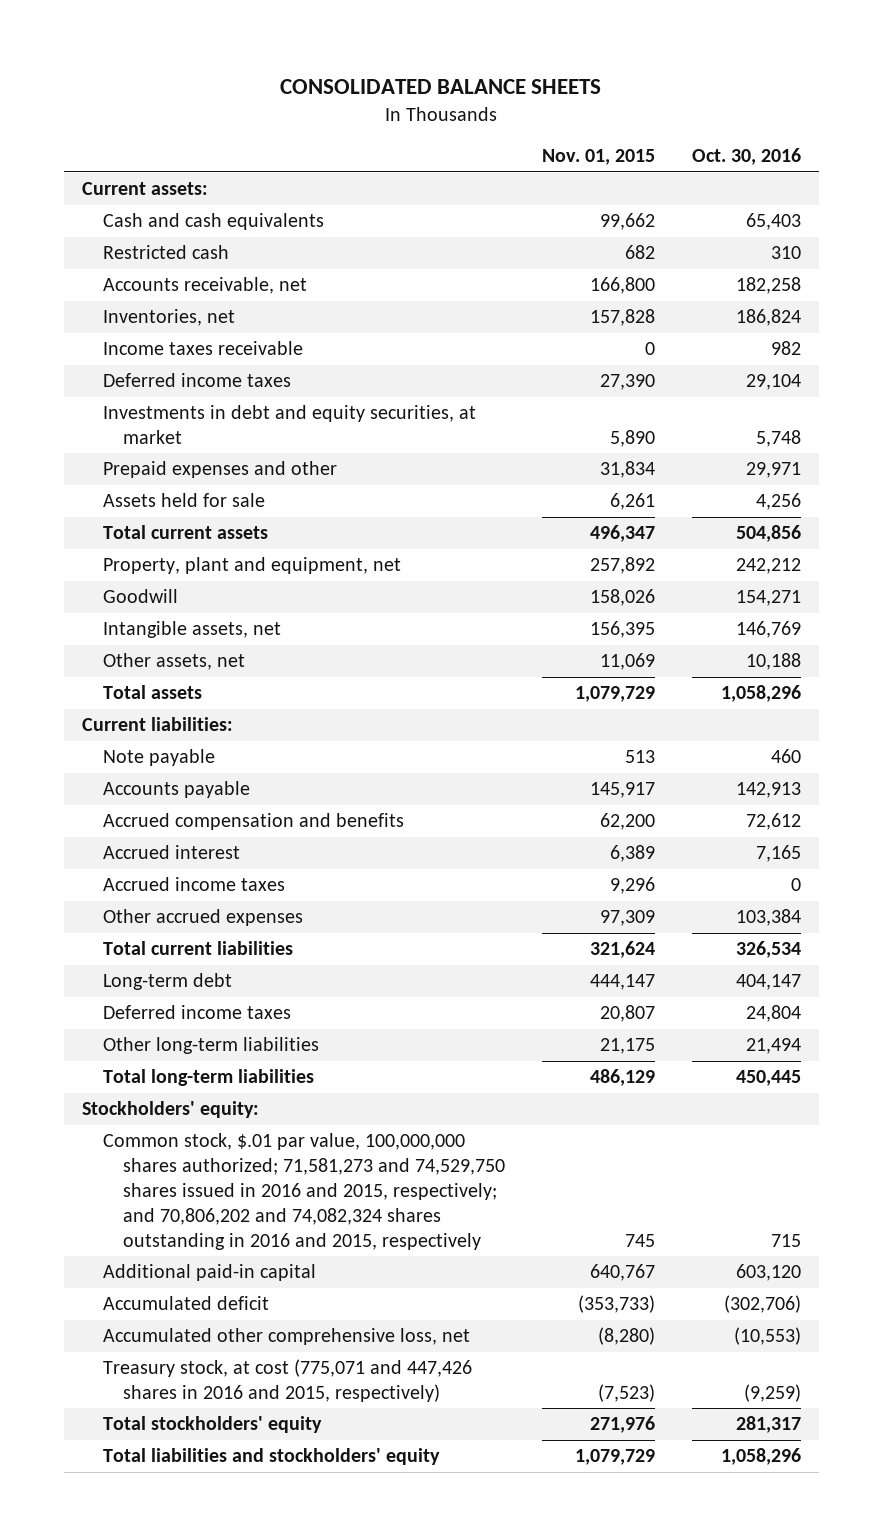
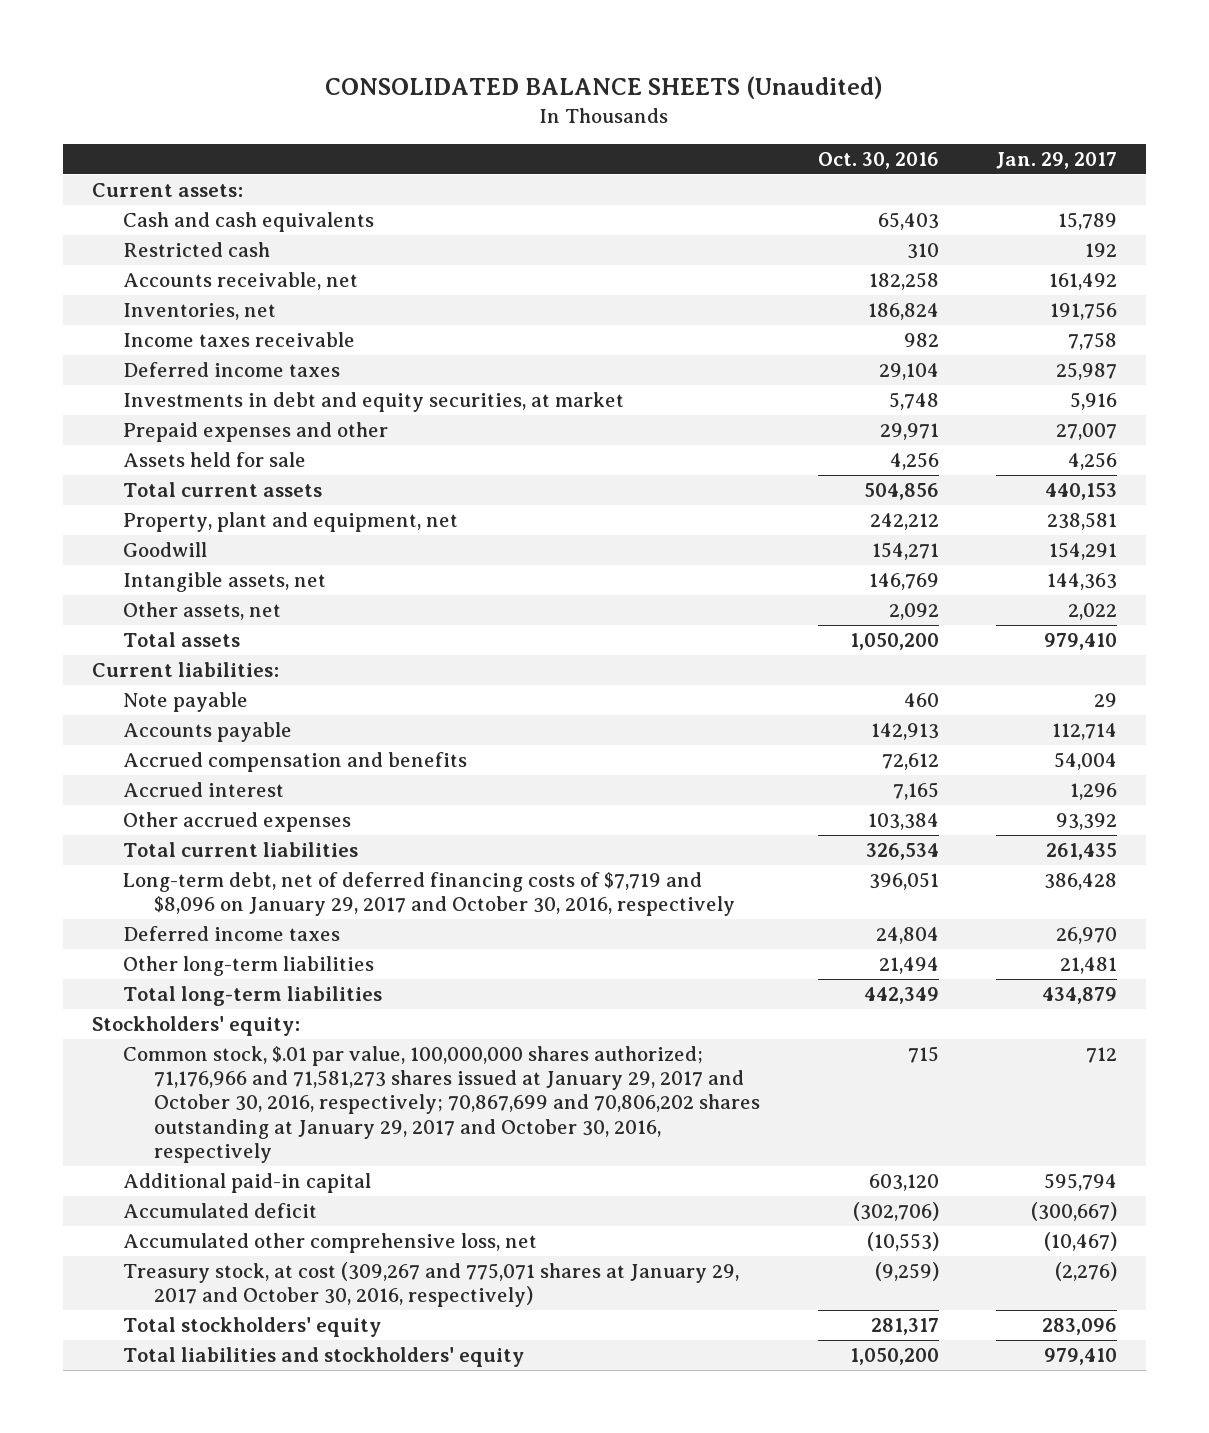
- CONSOLIDATED BALANCE SHEETS
+ CONSOLIDATED BALANCE SHEETS (Unaudited)
- | Nov. 01, 2015 | Oct. 30, 2016
+ | Oct. 30, 2016 | Jan. 29, 2017
- Other assets, net | 11,069 | 10,188
- Total assets | 1,079,729 | 1,058,296
+ Other assets, net | 2,092 | 2,022
+ Total assets | 1,050,200 | 979,410
- Accrued income taxes | 9,296 | 0
- Long-term debt | 444,147 | 404,147
+ Long-term debt, net of deferred financing costs of $7,719 and $8,096 on January 29, 2017 and October 30, 2016, respectively | 396,051 | 386,428
- Total long-term liabilities | 486,129 | 450,445
+ Total long-term liabilities | 442,349 | 434,879
- Common stock, $.01 par value, 100,000,000 shares authorized; 71,581,273 and 74,529,750 shares issued in 2016 and 2015, respectively; and 70,806,202 and 74,082,324 shares outstanding in 2016 and 2015, respectively | 745 | 715
+ Common stock, $.01 par value, 100,000,000 shares authorized; 71,176,966 and 71,581,273 shares issued at January 29, 2017 and October 30, 2016, respectively; 70,867,699 and 70,806,202 shares outstanding at January 29, 2017 and October 30, 2016, respectively | 715 | 712
- Treasury stock, at cost (775,071 and 447,426 shares in 2016 and 2015, respectively) | (7,523) | (9,259)
+ Treasury stock, at cost (309,267 and 775,071 shares at January 29, 2017 and October 30, 2016, respectively) | (9,259) | (2,276)
- Total liabilities and stockholders' equity | 1,079,729 | 1,058,296
+ Total liabilities and stockholders' equity | 1,050,200 | 979,410

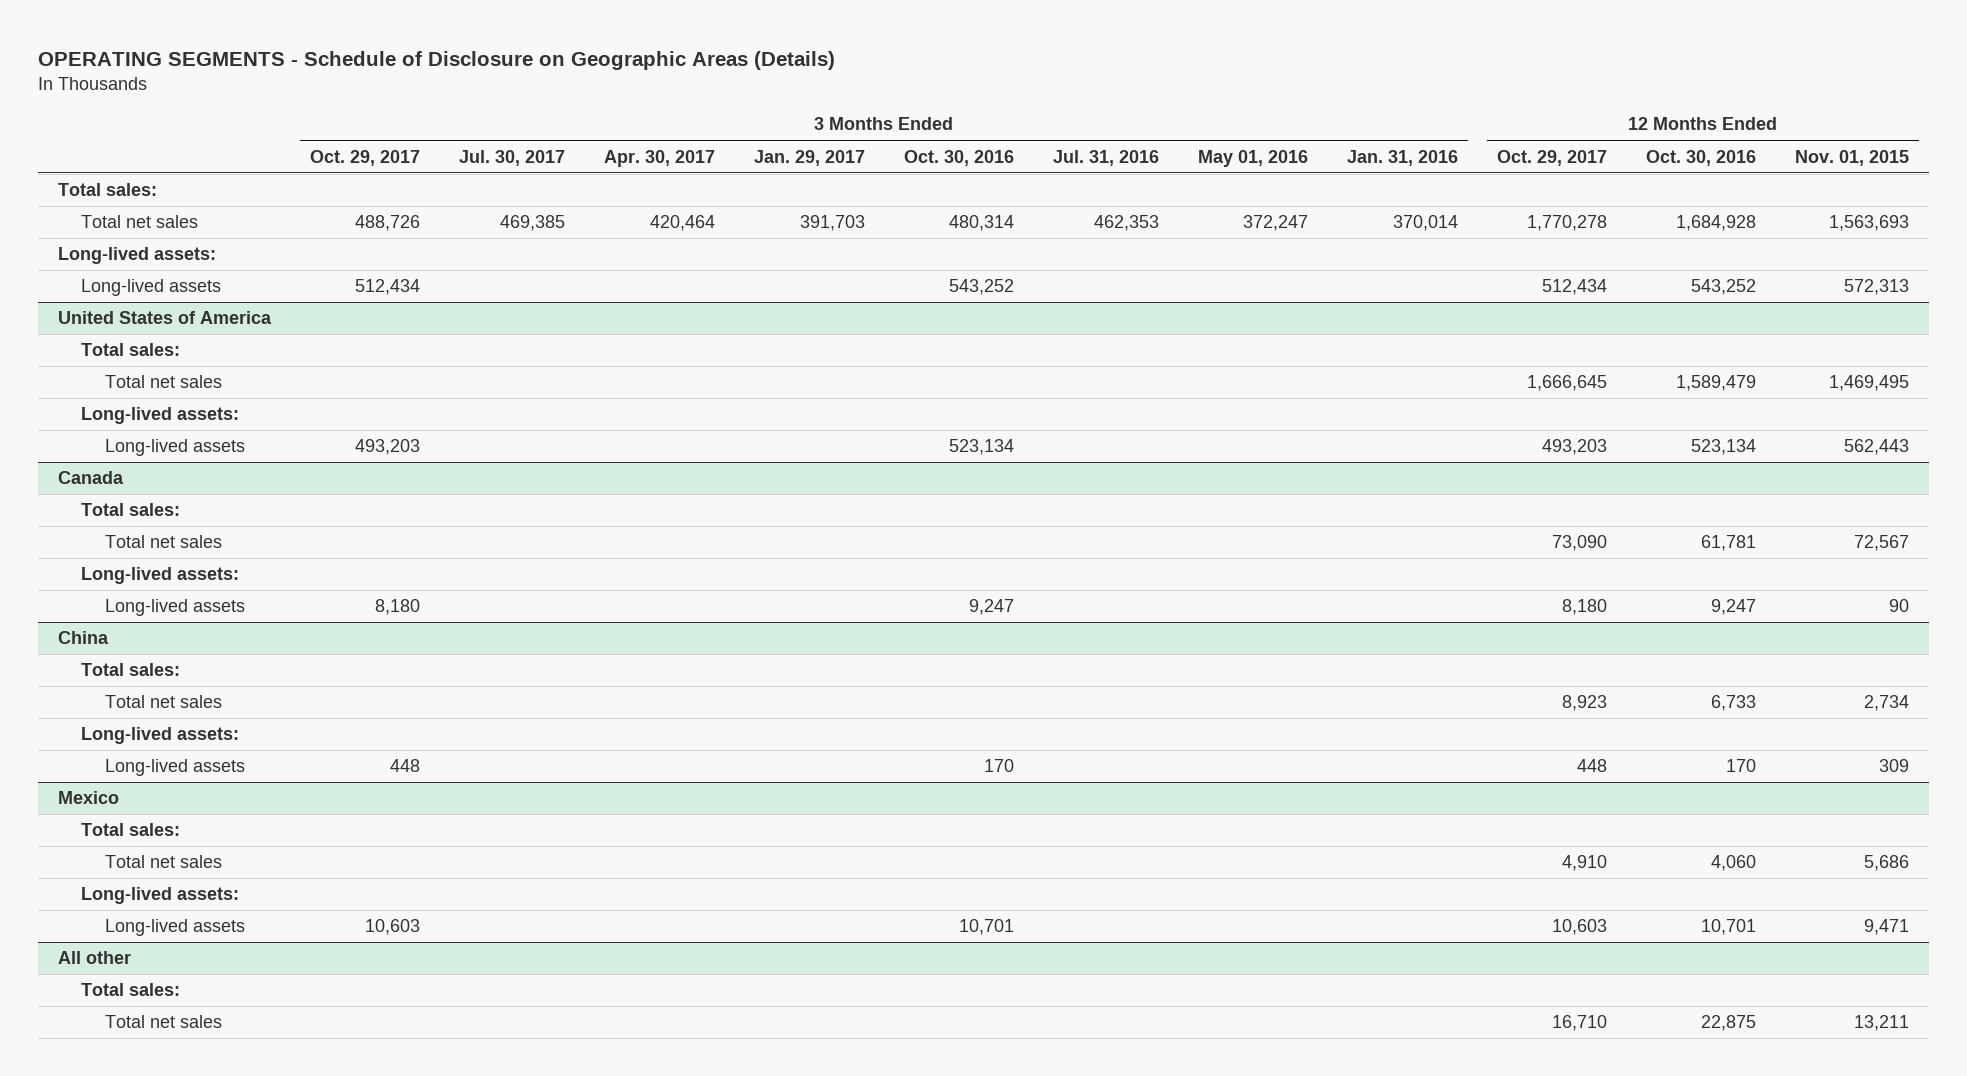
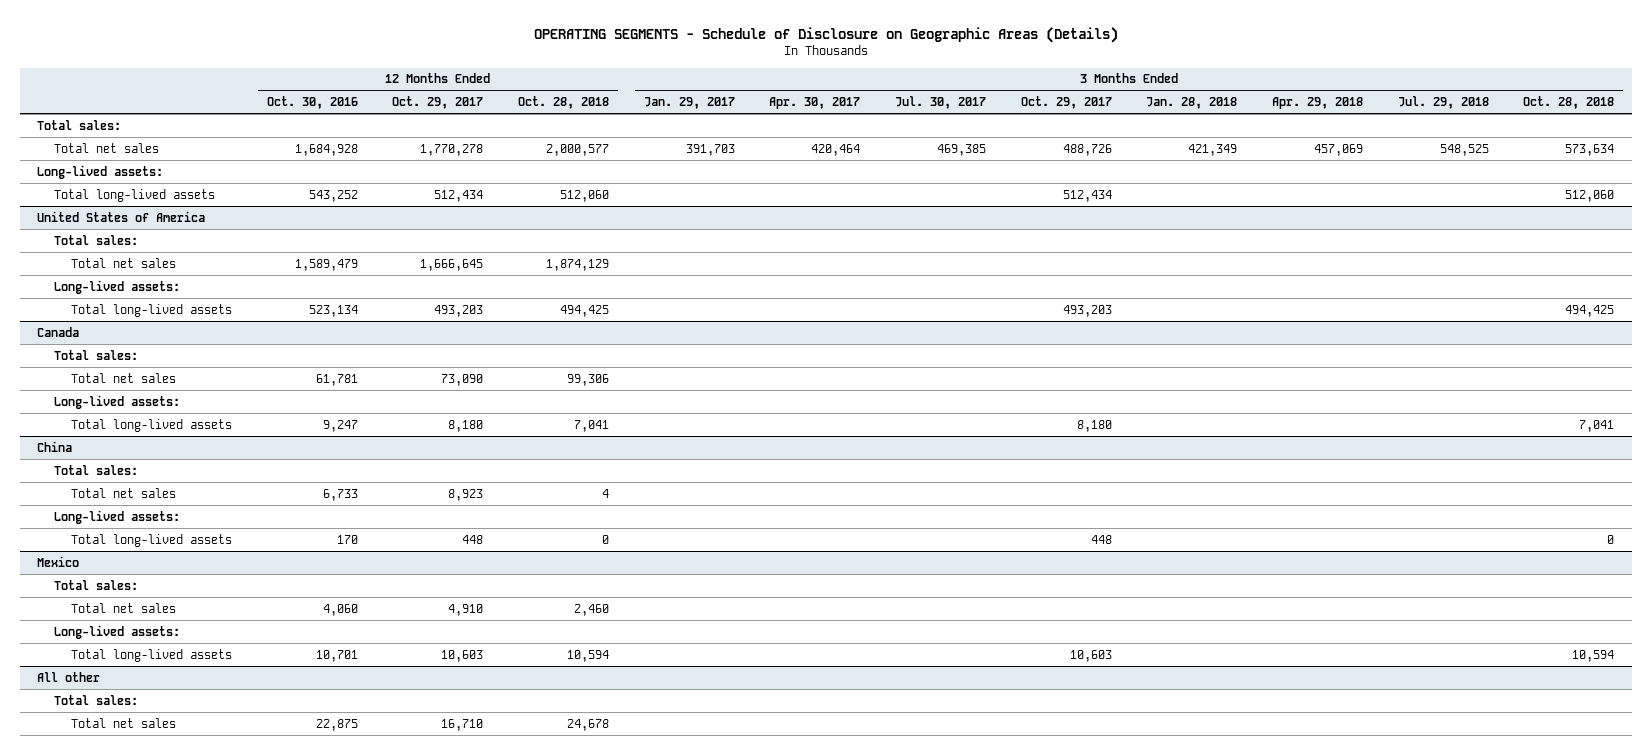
- | 3 Months Ended Oct. 29, 2017 | 3 Months Ended Jul. 30, 2017 | 3 Months Ended Apr. 30, 2017 | 3 Months Ended Jan. 29, 2017 | 3 Months Ended Oct. 30, 2016 | 3 Months Ended Jul. 31, 2016 | 3 Months Ended May 01, 2016 | 3 Months Ended Jan. 31, 2016 | 12 Months Ended Oct. 29, 2017 | 12 Months Ended Oct. 30, 2016 | 12 Months Ended Nov. 01, 2015
+ | 12 Months Ended Oct. 30, 2016 | 12 Months Ended Oct. 29, 2017 | 12 Months Ended Oct. 28, 2018 | 3 Months Ended Jan. 29, 2017 | 3 Months Ended Apr. 30, 2017 | 3 Months Ended Jul. 30, 2017 | 3 Months Ended Oct. 29, 2017 | 3 Months Ended Jan. 28, 2018 | 3 Months Ended Apr. 29, 2018 | 3 Months Ended Jul. 29, 2018 | 3 Months Ended Oct. 28, 2018
- Long-lived assets | 512,434 | | | | 543,252 | | | | 512,434 | 543,252 | 572,313
+ Total long-lived assets | 543,252 | 512,434 | 512,060 | | | | 512,434 | | | | 512,060
@ United States of America
- Long-lived assets | 493,203 | | | | 523,134 | | | | 493,203 | 523,134 | 562,443
+ Total long-lived assets | 523,134 | 493,203 | 494,425 | | | | 493,203 | | | | 494,425
@ Canada
- Long-lived assets | 8,180 | | | | 9,247 | | | | 8,180 | 9,247 | 90
+ Total long-lived assets | 9,247 | 8,180 | 7,041 | | | | 8,180 | | | | 7,041
@ China
- Long-lived assets | 448 | | | | 170 | | | | 448 | 170 | 309
+ Total long-lived assets | 170 | 448 | 0 | | | | 448 | | | | 0
@ Mexico
- Long-lived assets | 10,603 | | | | 10,701 | | | | 10,603 | 10,701 | 9,471
+ Total long-lived assets | 10,701 | 10,603 | 10,594 | | | | 10,603 | | | | 10,594

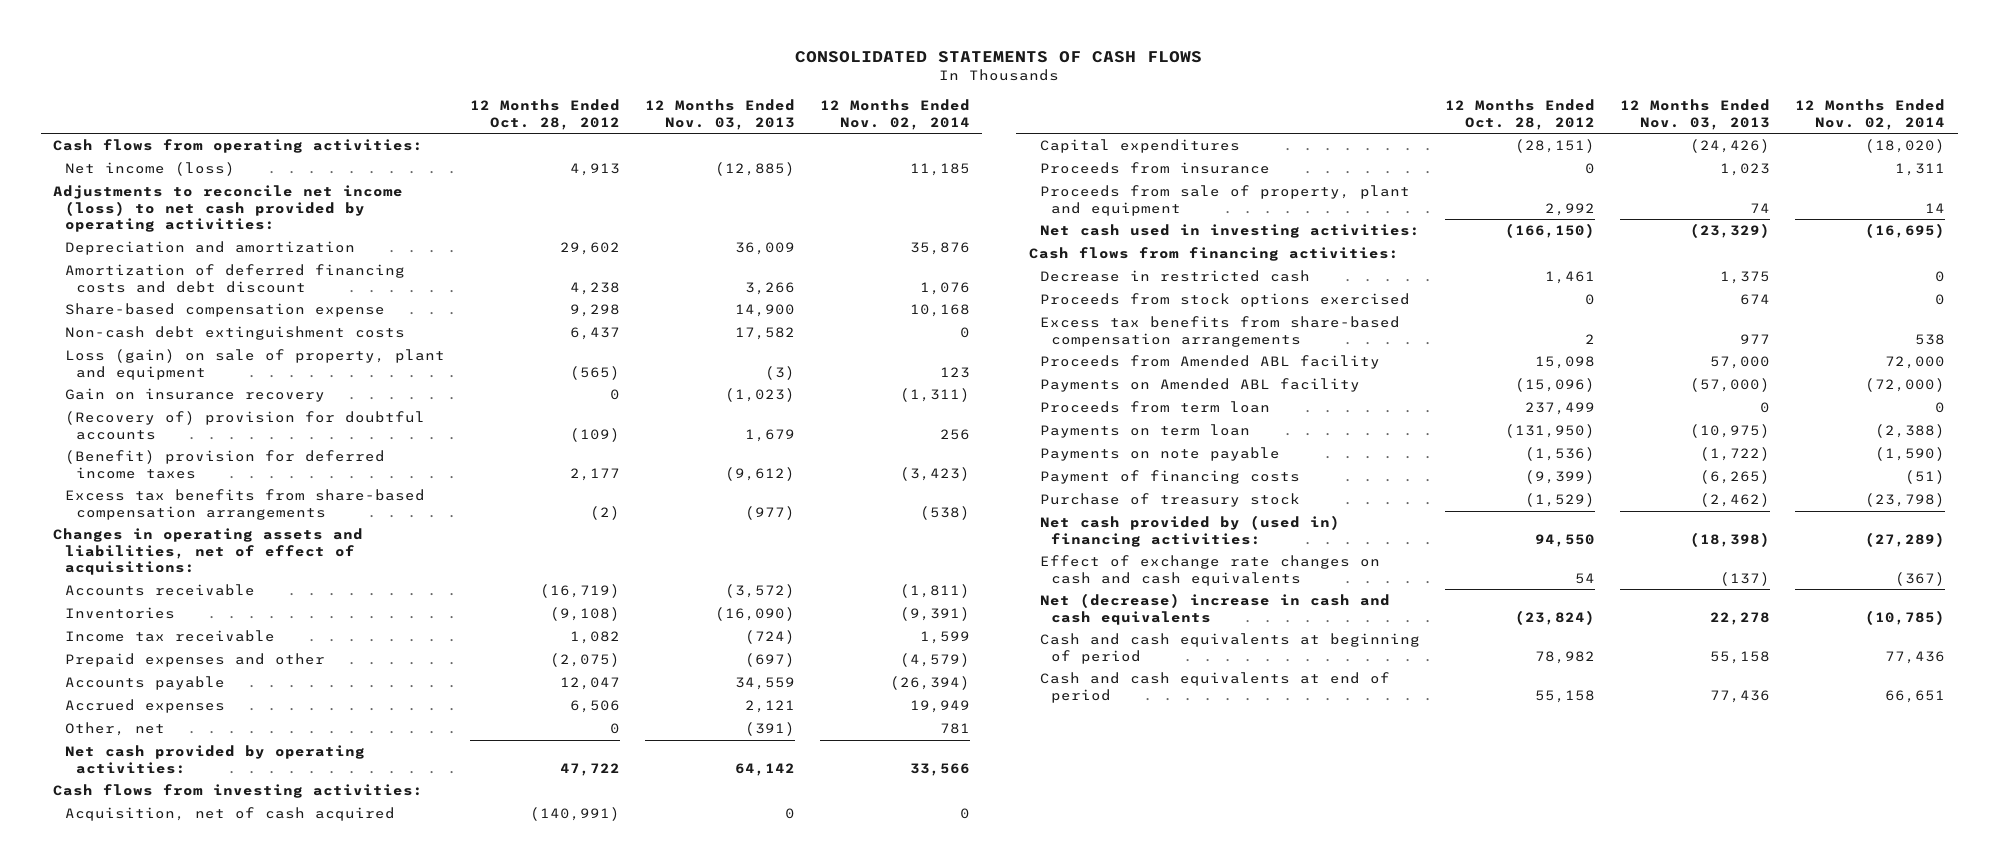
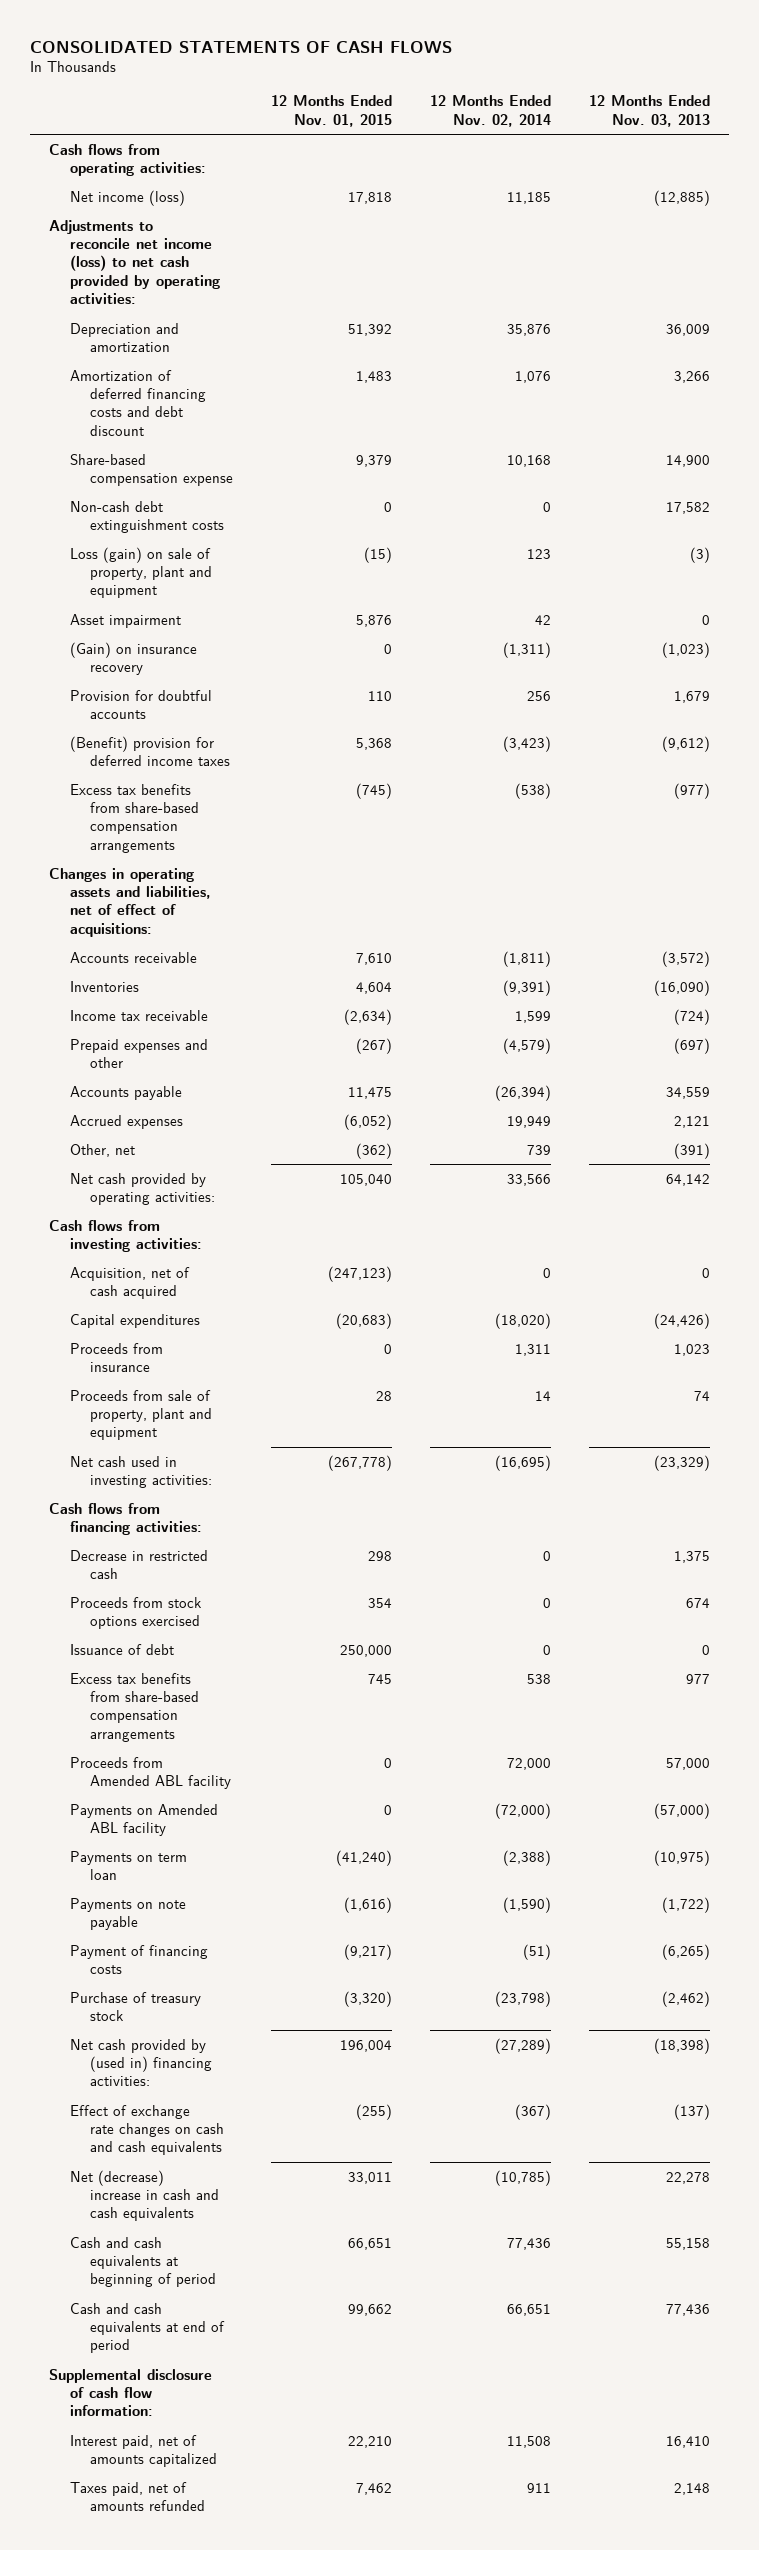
- | 12 Months Ended Oct. 28, 2012 | 12 Months Ended Nov. 03, 2013 | 12 Months Ended Nov. 02, 2014
+ | 12 Months Ended Nov. 01, 2015 | 12 Months Ended Nov. 02, 2014 | 12 Months Ended Nov. 03, 2013
- Gain on insurance recovery | 0 | (1,023) | (1,311)
- (Recovery of) provision for doubtful accounts | (109) | 1,679 | 256
+ Asset impairment | 5,876 | 42 | 0
+ (Gain) on insurance recovery | 0 | (1,311) | (1,023)
+ Provision for doubtful accounts | 110 | 256 | 1,679
- Other, net | 0 | (391) | 781
+ Other, net | (362) | 739 | (391)
+ Issuance of debt | 250,000 | 0 | 0
- Proceeds from term loan | 237,499 | 0 | 0
+ Supplemental disclosure of cash flow information:
+ Interest paid, net of amounts capitalized | 22,210 | 11,508 | 16,410
+ Taxes paid, net of amounts refunded | 7,462 | 911 | 2,148

